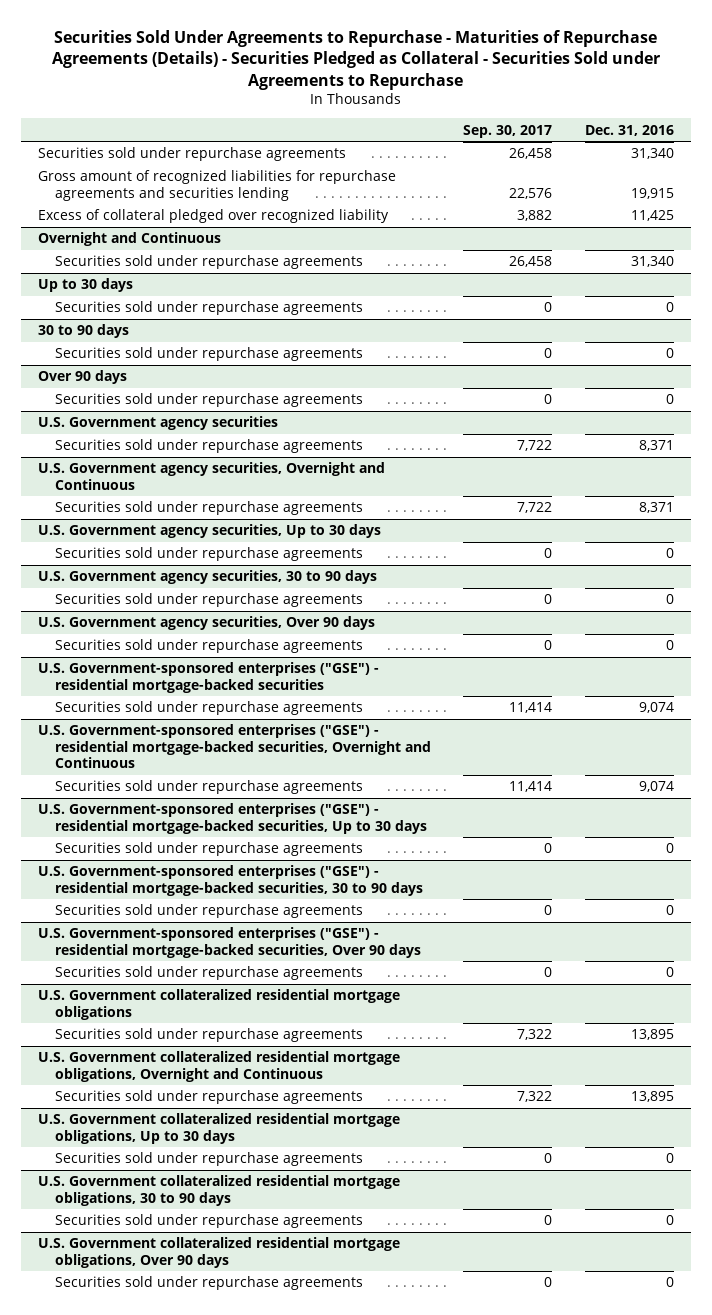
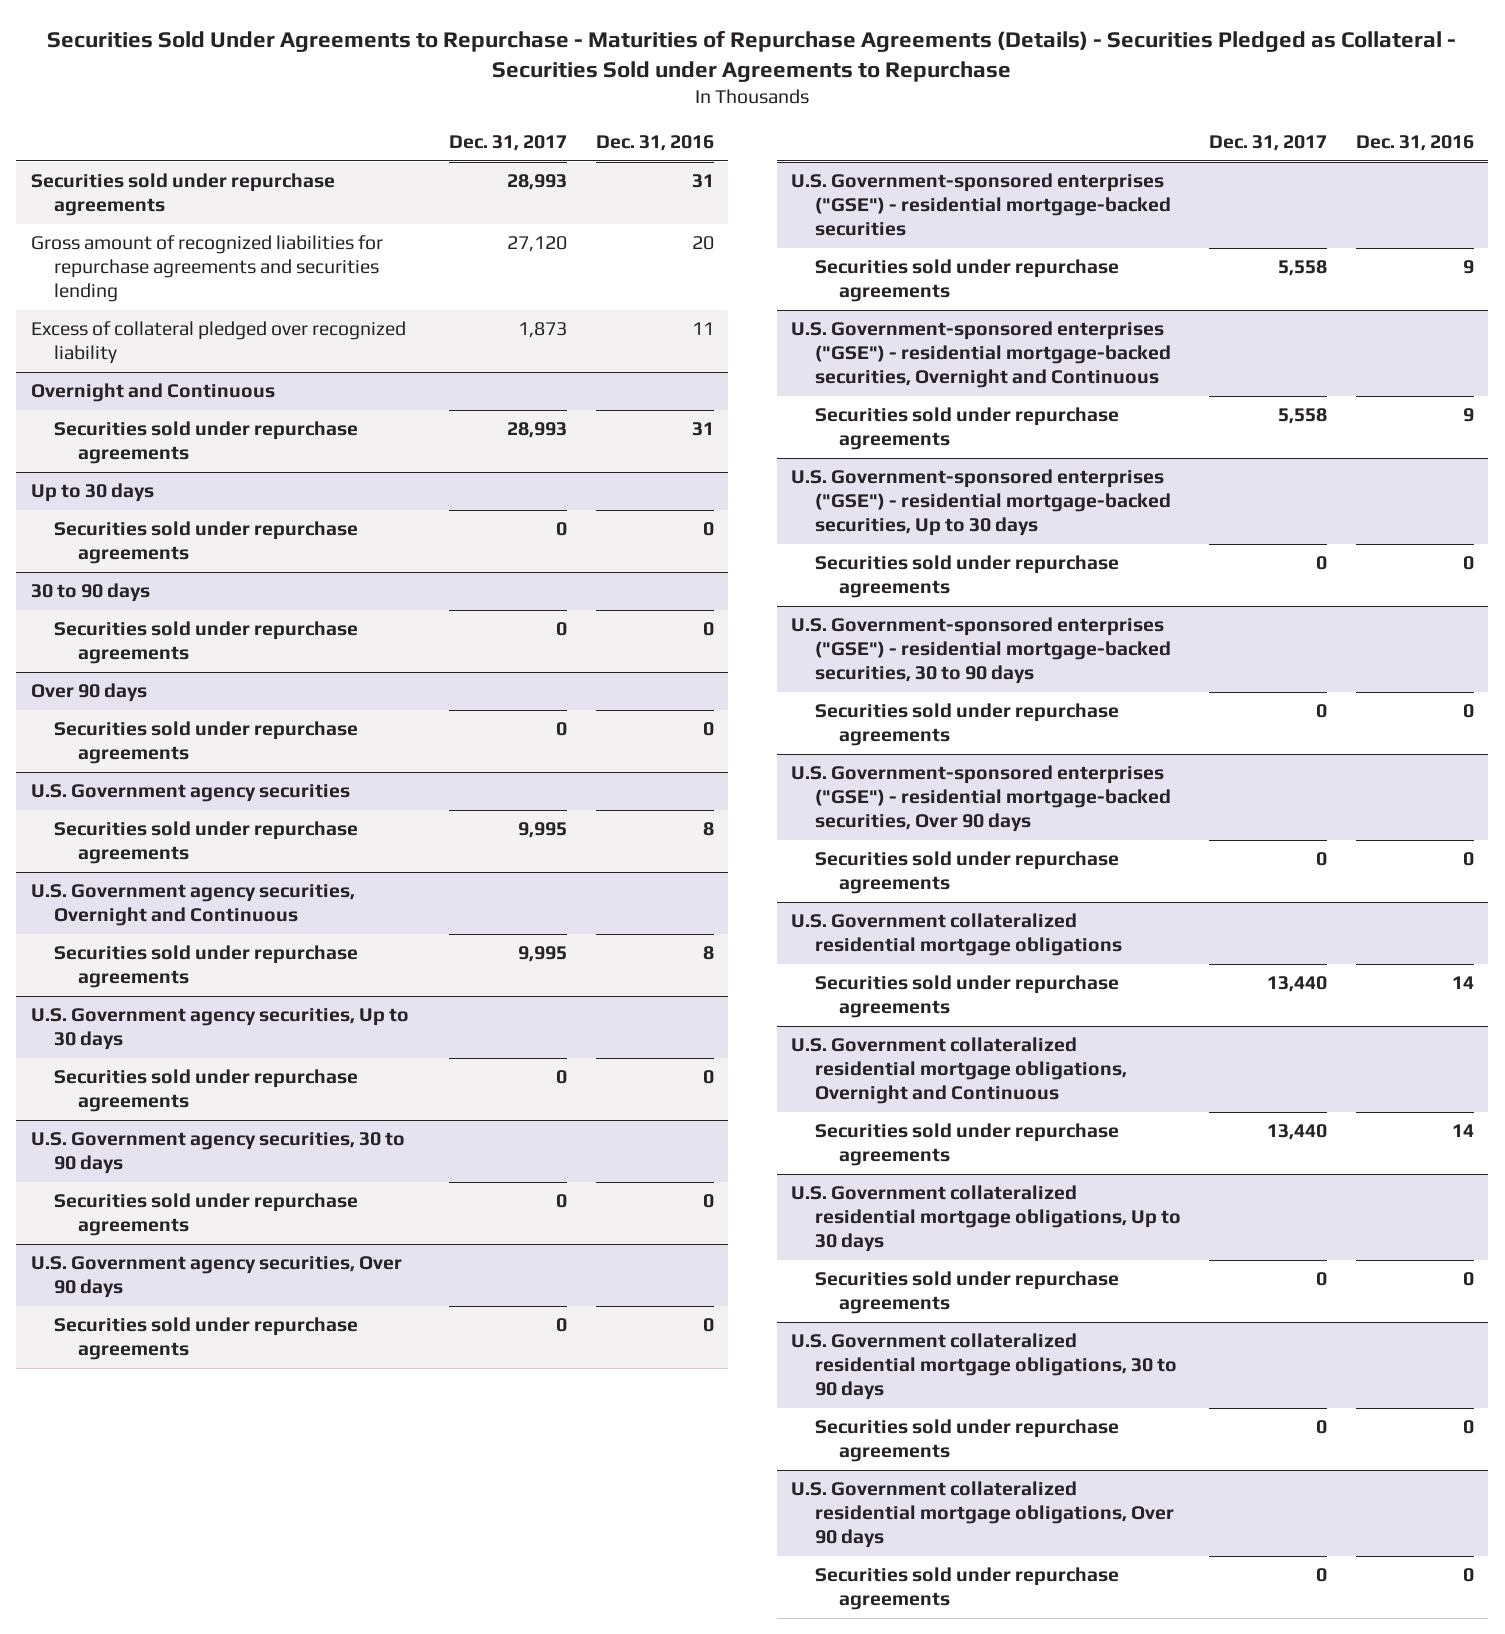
- | Sep. 30, 2017 | Dec. 31, 2016
+ | Dec. 31, 2017 | Dec. 31, 2016
- Securities sold under repurchase agreements | 26,458 | 31,340
- Gross amount of recognized liabilities for repurchase agreements and securities lending | 22,576 | 19,915
- Excess of collateral pledged over recognized liability | 3,882 | 11,425
+ Securities sold under repurchase agreements | 28,993 | 31
+ Gross amount of recognized liabilities for repurchase agreements and securities lending | 27,120 | 20
+ Excess of collateral pledged over recognized liability | 1,873 | 11
@ Overnight and Continuous
- Securities sold under repurchase agreements | 26,458 | 31,340
+ Securities sold under repurchase agreements | 28,993 | 31
@ U.S. Government agency securities
- Securities sold under repurchase agreements | 7,722 | 8,371
+ Securities sold under repurchase agreements | 9,995 | 8
@ U.S. Government agency securities, Overnight and Continuous
- Securities sold under repurchase agreements | 7,722 | 8,371
+ Securities sold under repurchase agreements | 9,995 | 8
@ U.S. Government-sponsored enterprises ("GSE") - residential mortgage-backed securities
- Securities sold under repurchase agreements | 11,414 | 9,074
+ Securities sold under repurchase agreements | 5,558 | 9
@ U.S. Government-sponsored enterprises ("GSE") - residential mortgage-backed securities, Overnight and Continuous
- Securities sold under repurchase agreements | 11,414 | 9,074
+ Securities sold under repurchase agreements | 5,558 | 9
@ U.S. Government collateralized residential mortgage obligations
- Securities sold under repurchase agreements | 7,322 | 13,895
+ Securities sold under repurchase agreements | 13,440 | 14
@ U.S. Government collateralized residential mortgage obligations, Overnight and Continuous
- Securities sold under repurchase agreements | 7,322 | 13,895
+ Securities sold under repurchase agreements | 13,440 | 14

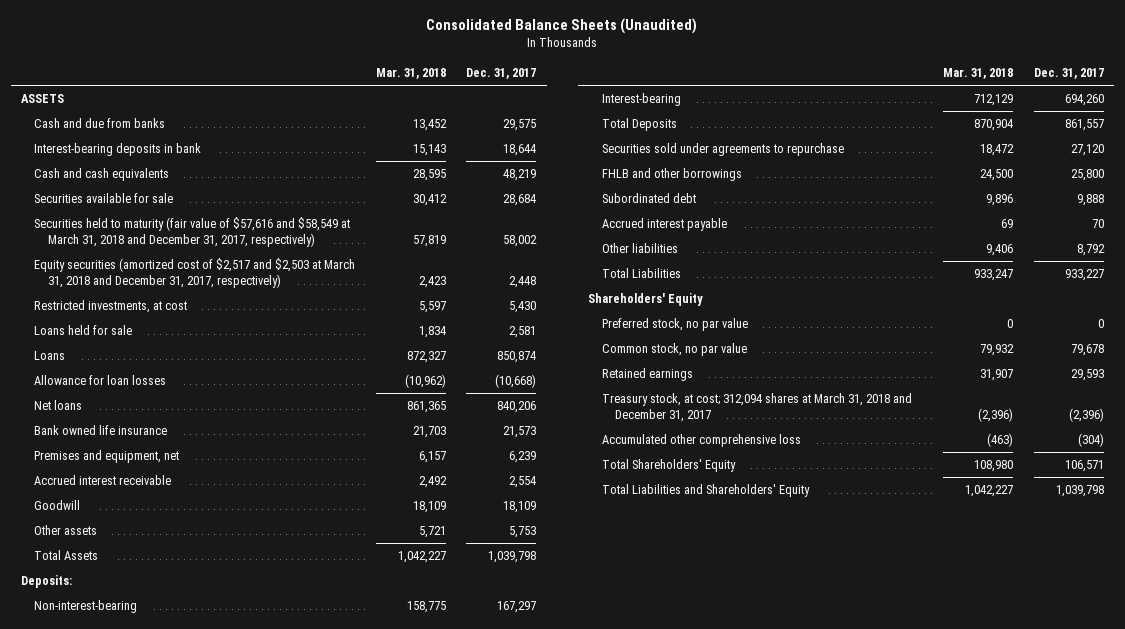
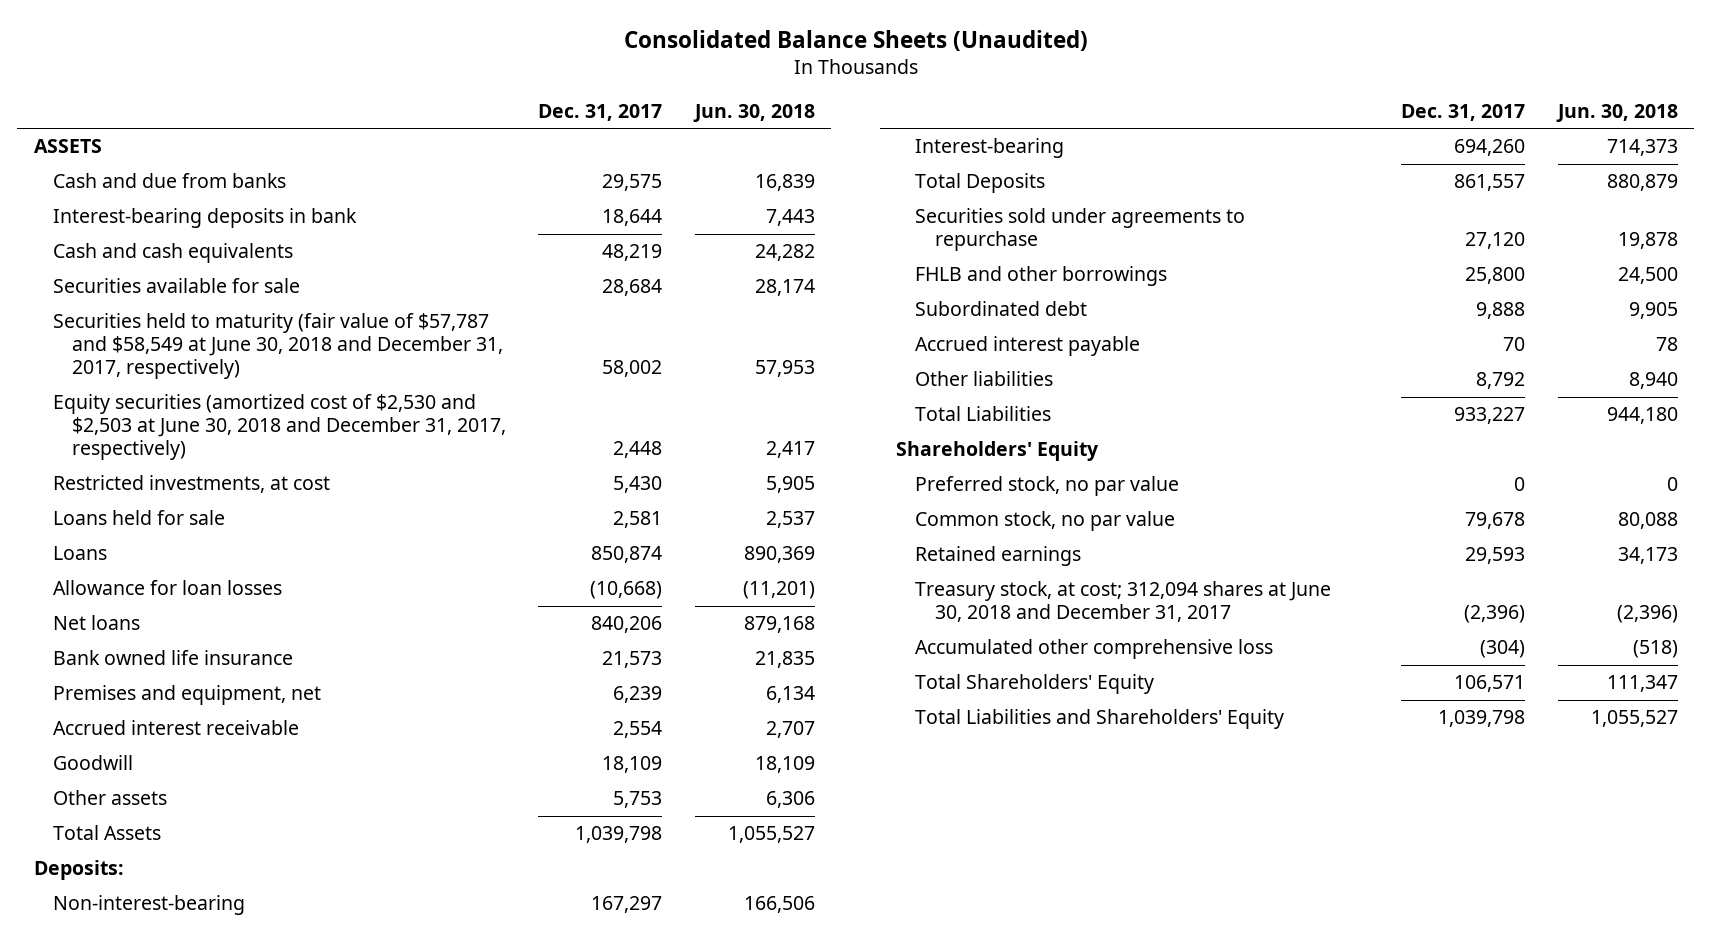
- | Mar. 31, 2018 | Dec. 31, 2017
+ | Dec. 31, 2017 | Jun. 30, 2018
- Securities held to maturity (fair value of $57,616 and $58,549 at March 31, 2018 and December 31, 2017, respectively) | 57,819 | 58,002
- Equity securities (amortized cost of $2,517 and $2,503 at March 31, 2018 and December 31, 2017, respectively) | 2,423 | 2,448
+ Securities held to maturity (fair value of $57,787 and $58,549 at June 30, 2018 and December 31, 2017, respectively) | 58,002 | 57,953
+ Equity securities (amortized cost of $2,530 and $2,503 at June 30, 2018 and December 31, 2017, respectively) | 2,448 | 2,417
- Treasury stock, at cost; 312,094 shares at March 31, 2018 and December 31, 2017 | (2,396) | (2,396)
+ Treasury stock, at cost; 312,094 shares at June 30, 2018 and December 31, 2017 | (2,396) | (2,396)

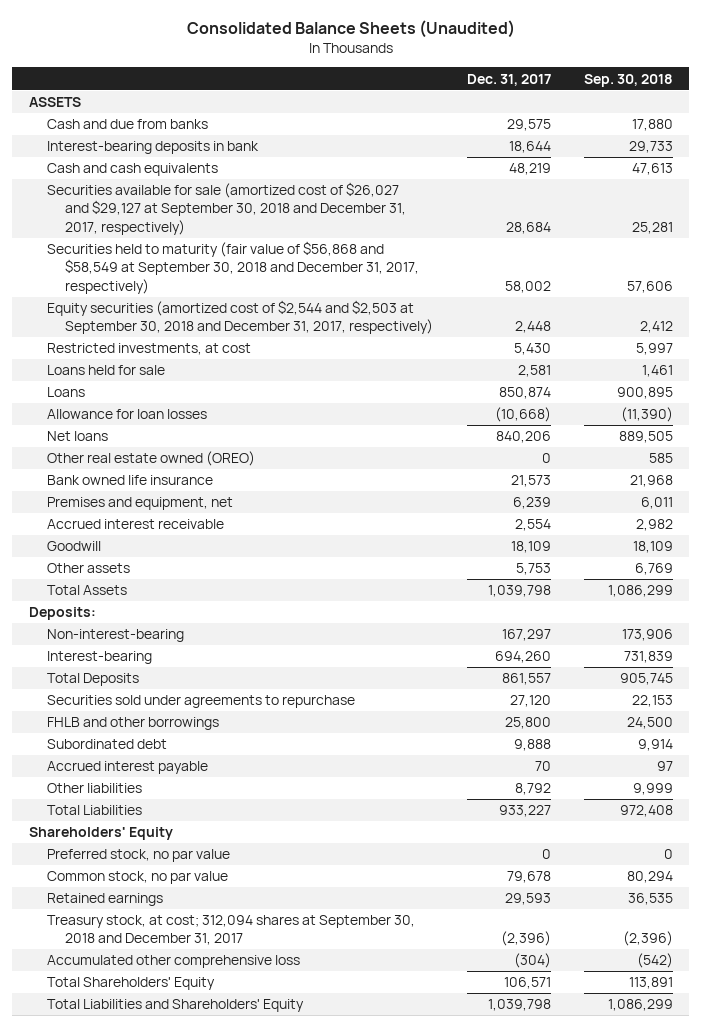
- | Dec. 31, 2017 | Jun. 30, 2018
+ | Dec. 31, 2017 | Sep. 30, 2018
- Securities available for sale | 28,684 | 28,174
- Securities held to maturity (fair value of $57,787 and $58,549 at June 30, 2018 and December 31, 2017, respectively) | 58,002 | 57,953
- Equity securities (amortized cost of $2,530 and $2,503 at June 30, 2018 and December 31, 2017, respectively) | 2,448 | 2,417
+ Securities available for sale (amortized cost of $26,027 and $29,127 at September 30, 2018 and December 31, 2017, respectively) | 28,684 | 25,281
+ Securities held to maturity (fair value of $56,868 and $58,549 at September 30, 2018 and December 31, 2017, respectively) | 58,002 | 57,606
+ Equity securities (amortized cost of $2,544 and $2,503 at September 30, 2018 and December 31, 2017, respectively) | 2,448 | 2,412
+ Other real estate owned (OREO) | 0 | 585
- Treasury stock, at cost; 312,094 shares at June 30, 2018 and December 31, 2017 | (2,396) | (2,396)
+ Treasury stock, at cost; 312,094 shares at September 30, 2018 and December 31, 2017 | (2,396) | (2,396)

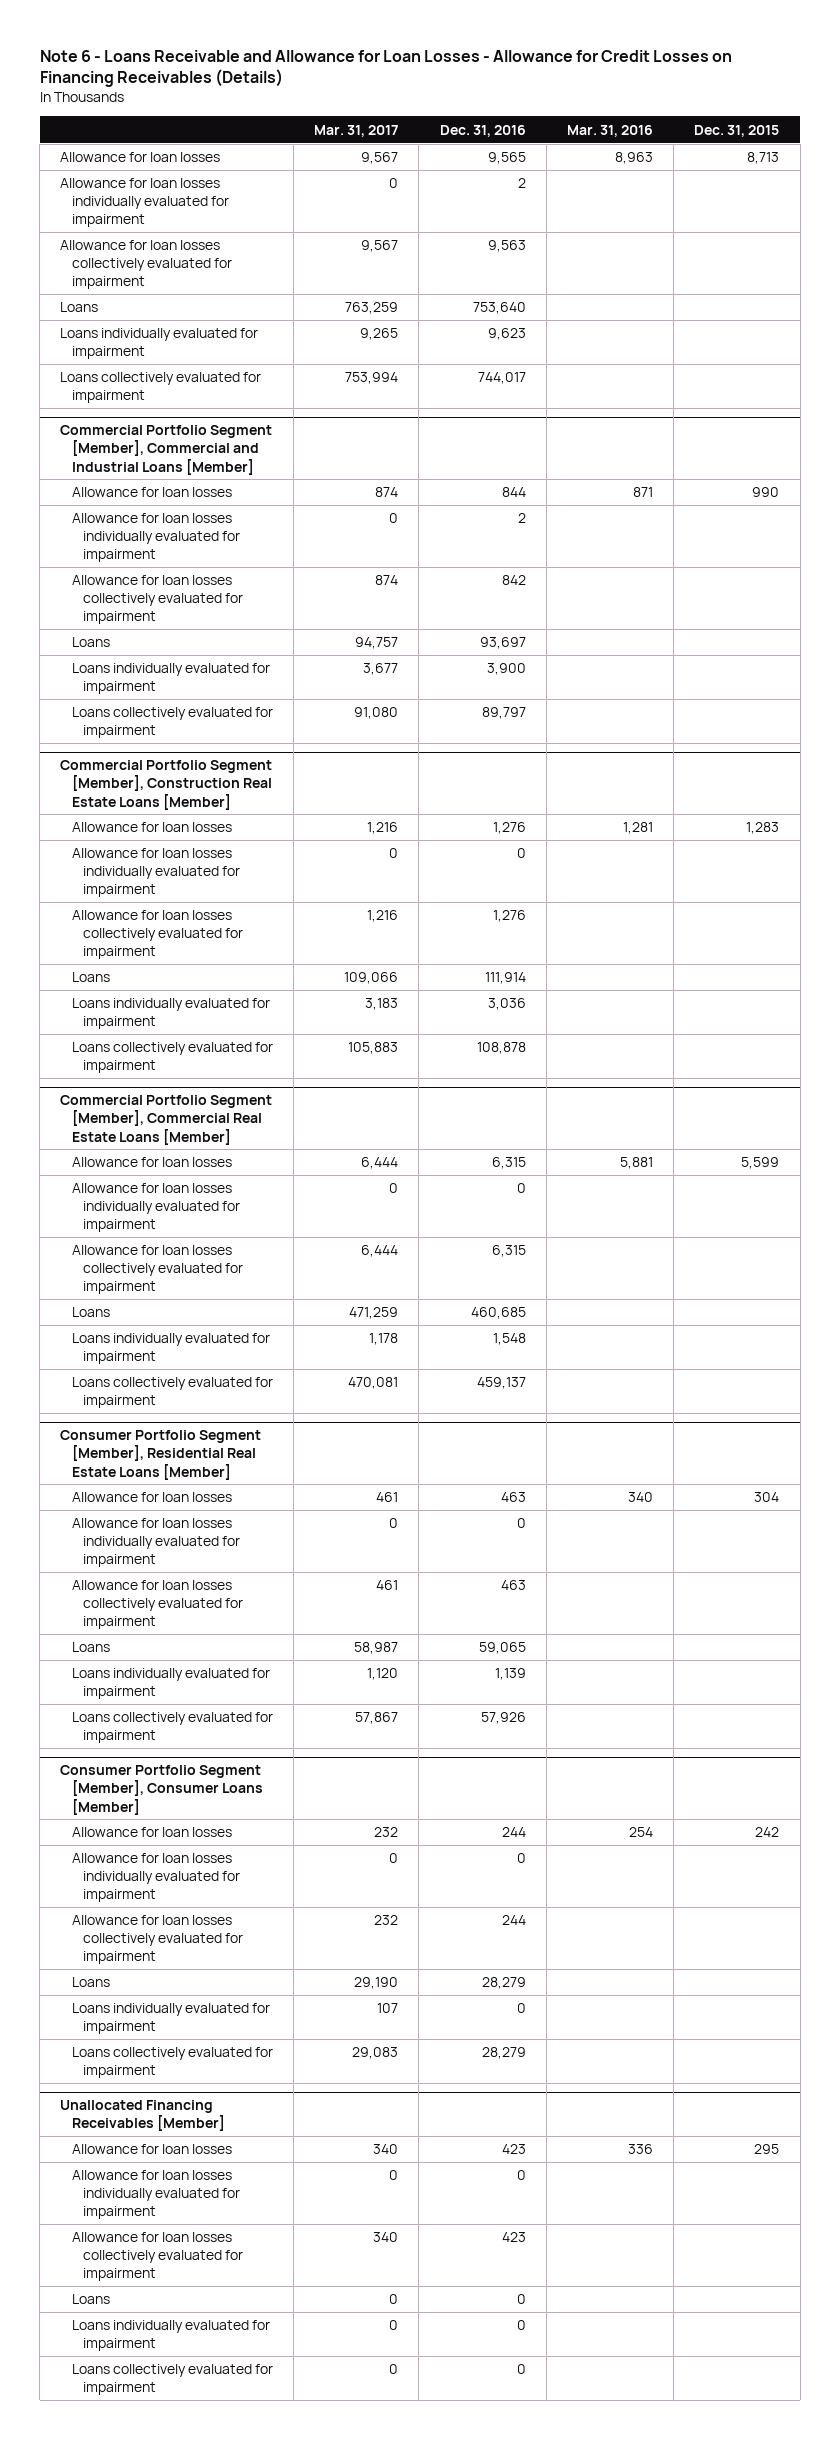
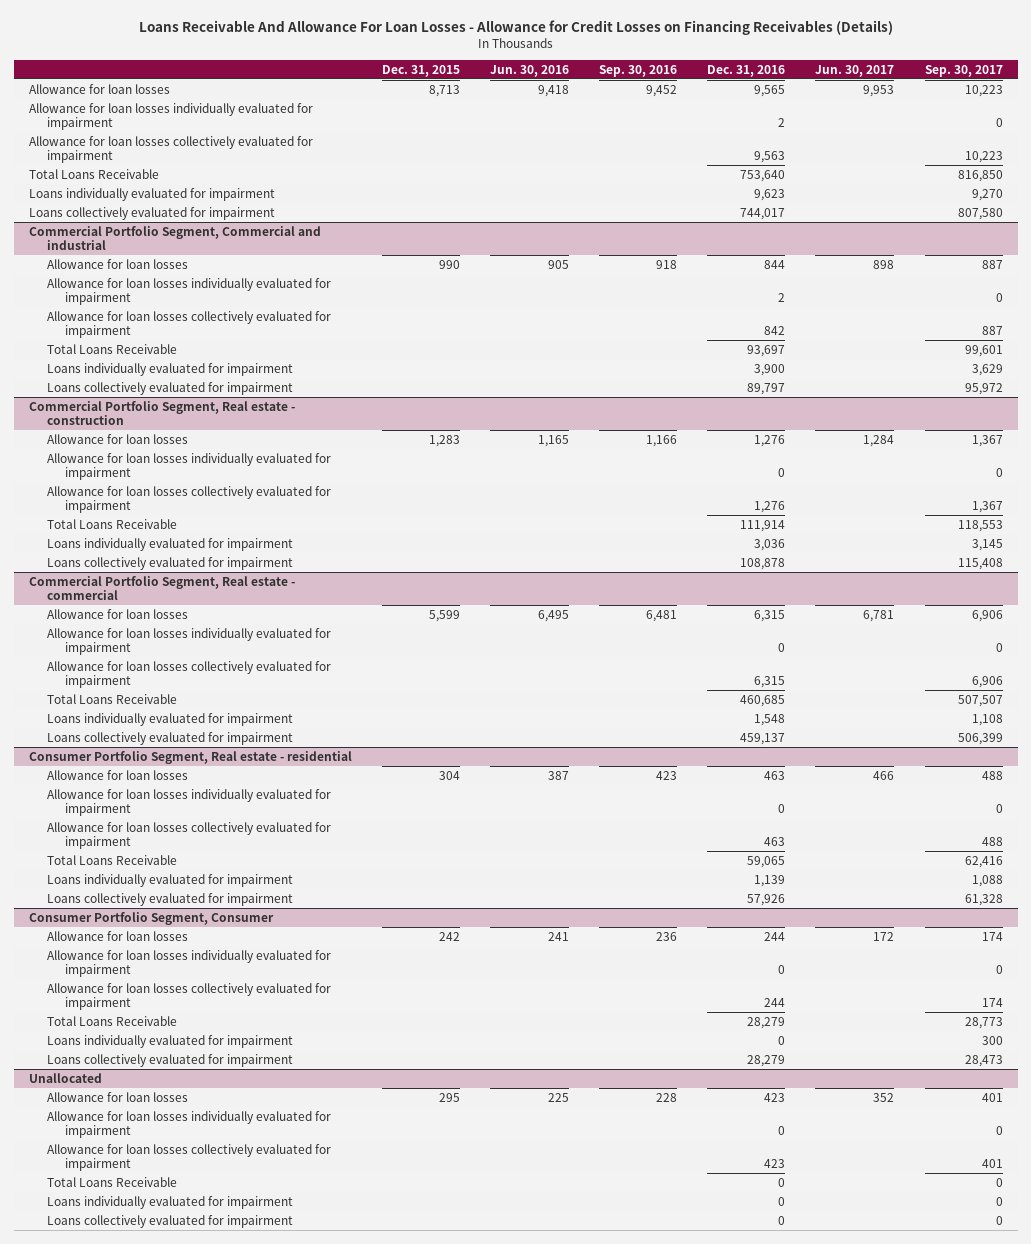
- Note 6 - Loans Receivable and Allowance for Loan Losses - Allowance for Credit Losses on Financing Receivables (Details)
+ Loans Receivable And Allowance For Loan Losses - Allowance for Credit Losses on Financing Receivables (Details)
- | Mar. 31, 2017 | Dec. 31, 2016 | Mar. 31, 2016 | Dec. 31, 2015
+ | Dec. 31, 2015 | Jun. 30, 2016 | Sep. 30, 2016 | Dec. 31, 2016 | Jun. 30, 2017 | Sep. 30, 2017
- Loans | 763,259 | 753,640 | |
+ Total Loans Receivable | | | | 753,640 | | 816,850
- Commercial Portfolio Segment [Member], Commercial and Industrial Loans [Member]
+ Commercial Portfolio Segment, Commercial and industrial
- Loans | 94,757 | 93,697 | |
+ Total Loans Receivable | | | | 93,697 | | 99,601
- Commercial Portfolio Segment [Member], Construction Real Estate Loans [Member]
+ Commercial Portfolio Segment, Real estate - construction
- Loans | 109,066 | 111,914 | |
+ Total Loans Receivable | | | | 111,914 | | 118,553
- Commercial Portfolio Segment [Member], Commercial Real Estate Loans [Member]
+ Commercial Portfolio Segment, Real estate - commercial
- Loans | 471,259 | 460,685 | |
+ Total Loans Receivable | | | | 460,685 | | 507,507
- Consumer Portfolio Segment [Member], Residential Real Estate Loans [Member]
+ Consumer Portfolio Segment, Real estate - residential
- Loans | 58,987 | 59,065 | |
+ Total Loans Receivable | | | | 59,065 | | 62,416
- Consumer Portfolio Segment [Member], Consumer Loans [Member]
+ Consumer Portfolio Segment, Consumer
- Loans | 29,190 | 28,279 | |
+ Total Loans Receivable | | | | 28,279 | | 28,773
- Unallocated Financing Receivables [Member]
+ Unallocated
- Loans | 0 | 0 | |
+ Total Loans Receivable | | | | 0 | | 0

